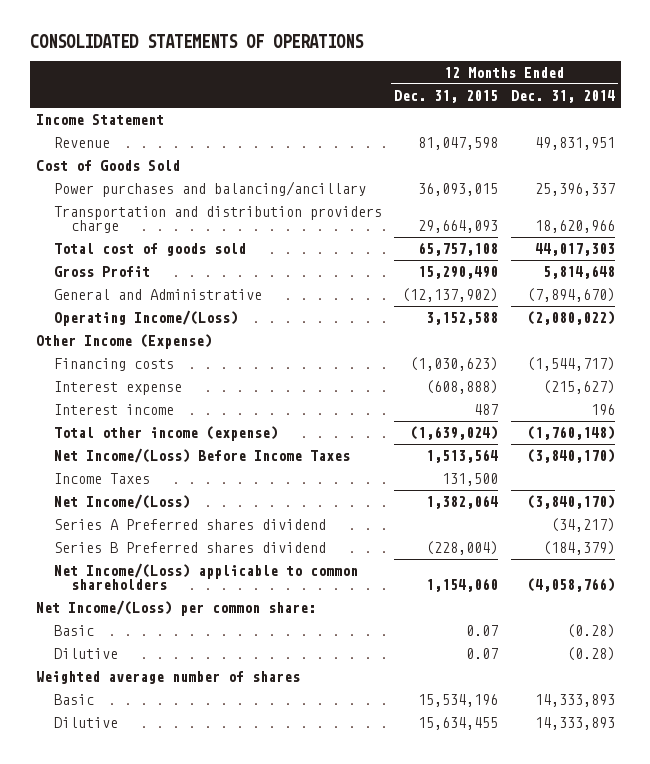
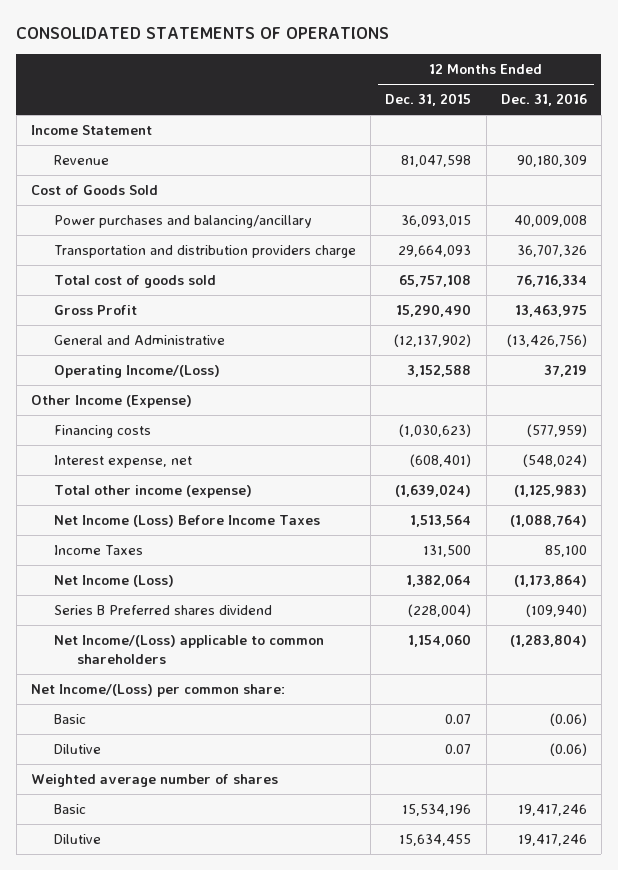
- | 12 Months Ended Dec. 31, 2015 | 12 Months Ended Dec. 31, 2014
+ | 12 Months Ended Dec. 31, 2015 | 12 Months Ended Dec. 31, 2016
- Interest expense | (608,888) | (215,627)
- Interest income | 487 | 196
+ Interest expense, net | (608,401) | (548,024)
- Net Income/(Loss) Before Income Taxes | 1,513,564 | (3,840,170)
+ Net Income (Loss) Before Income Taxes | 1,513,564 | (1,088,764)
- Net Income/(Loss) | 1,382,064 | (3,840,170)
- Series A Preferred shares dividend | | (34,217)
+ Net Income (Loss) | 1,382,064 | (1,173,864)

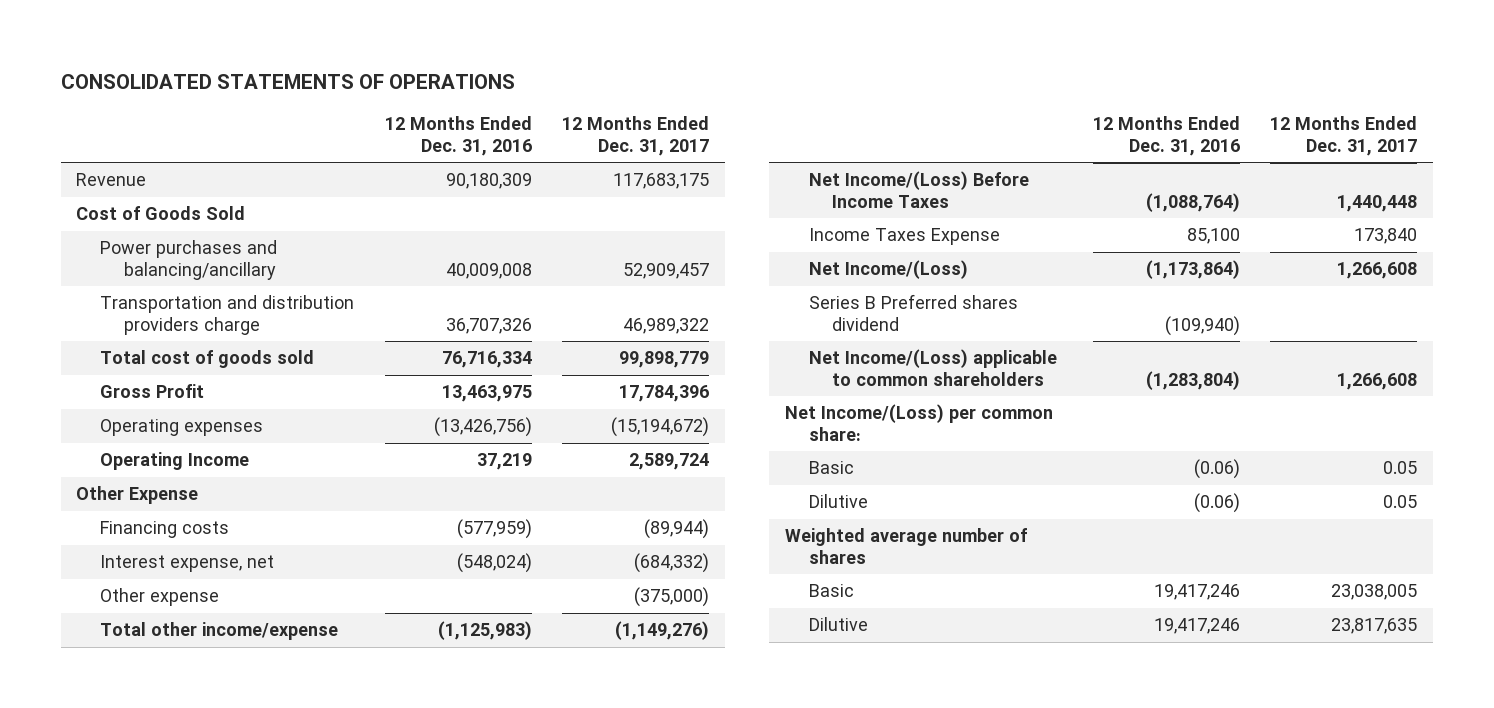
- | 12 Months Ended Dec. 31, 2015 | 12 Months Ended Dec. 31, 2016
+ | 12 Months Ended Dec. 31, 2016 | 12 Months Ended Dec. 31, 2017
- Income Statement
- General and Administrative | (12,137,902) | (13,426,756)
- Operating Income/(Loss) | 3,152,588 | 37,219
- Other Income (Expense)
+ Operating expenses | (13,426,756) | (15,194,672)
+ Operating Income | 37,219 | 2,589,724
+ Other Expense
- Total other income (expense) | (1,639,024) | (1,125,983)
- Net Income (Loss) Before Income Taxes | 1,513,564 | (1,088,764)
- Income Taxes | 131,500 | 85,100
- Net Income (Loss) | 1,382,064 | (1,173,864)
+ Other expense | | (375,000)
+ Total other income/expense | (1,125,983) | (1,149,276)
+ Net Income/(Loss) Before Income Taxes | (1,088,764) | 1,440,448
+ Income Taxes Expense | 85,100 | 173,840
+ Net Income/(Loss) | (1,173,864) | 1,266,608

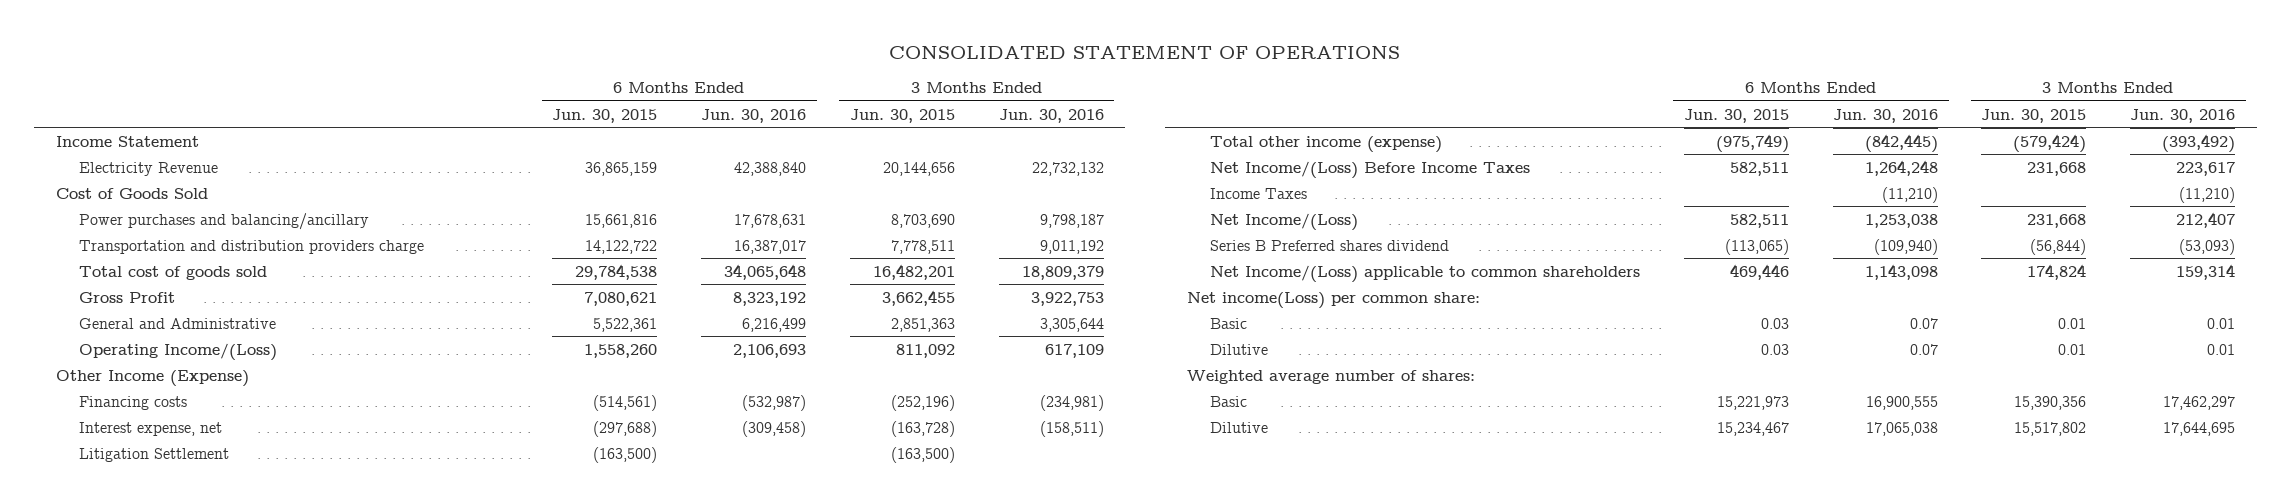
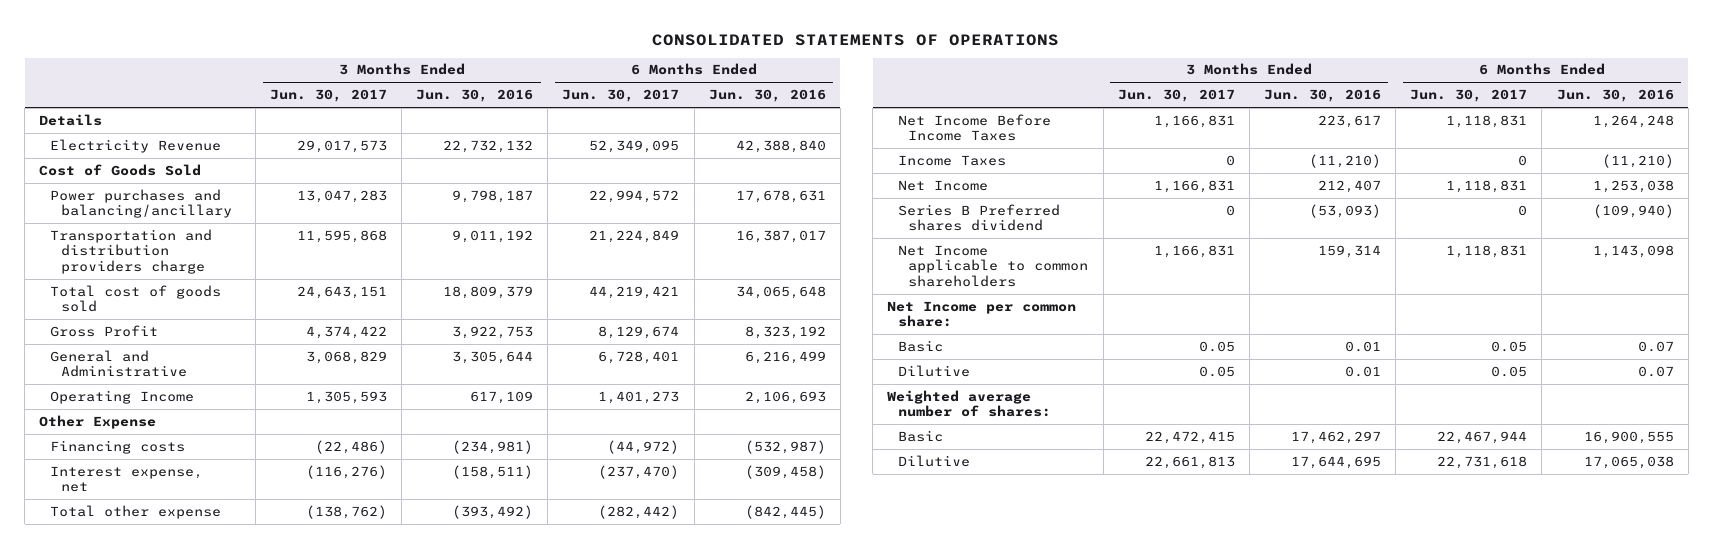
- CONSOLIDATED STATEMENT OF OPERATIONS
+ CONSOLIDATED STATEMENTS OF OPERATIONS
- | 6 Months Ended Jun. 30, 2015 | 6 Months Ended Jun. 30, 2016 | 3 Months Ended Jun. 30, 2015 | 3 Months Ended Jun. 30, 2016
+ | 3 Months Ended Jun. 30, 2017 | 3 Months Ended Jun. 30, 2016 | 6 Months Ended Jun. 30, 2017 | 6 Months Ended Jun. 30, 2016
- Income Statement
+ Details
- Operating Income/(Loss) | 1,558,260 | 2,106,693 | 811,092 | 617,109
- Other Income (Expense)
+ Operating Income | 1,305,593 | 617,109 | 1,401,273 | 2,106,693
+ Other Expense
- Litigation Settlement | (163,500) | | (163,500) |
- Total other income (expense) | (975,749) | (842,445) | (579,424) | (393,492)
- Net Income/(Loss) Before Income Taxes | 582,511 | 1,264,248 | 231,668 | 223,617
+ Total other expense | (138,762) | (393,492) | (282,442) | (842,445)
+ Net Income Before Income Taxes | 1,166,831 | 223,617 | 1,118,831 | 1,264,248
- Net Income/(Loss) | 582,511 | 1,253,038 | 231,668 | 212,407
+ Net Income | 1,166,831 | 212,407 | 1,118,831 | 1,253,038
- Net Income/(Loss) applicable to common shareholders | 469,446 | 1,143,098 | 174,824 | 159,314
- Net income(Loss) per common share:
+ Net Income applicable to common shareholders | 1,166,831 | 159,314 | 1,118,831 | 1,143,098
+ Net Income per common share:

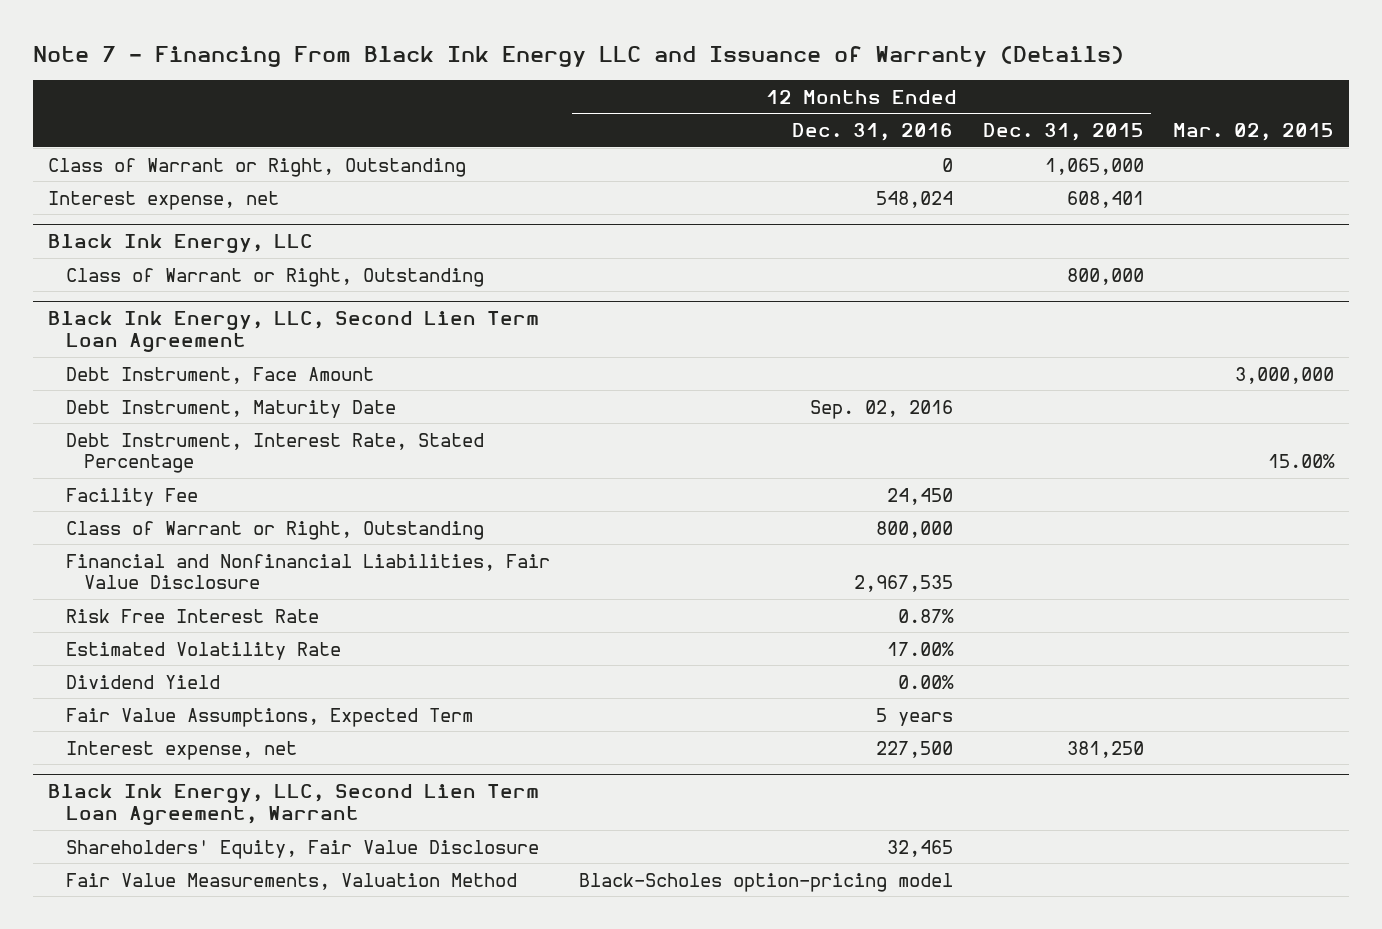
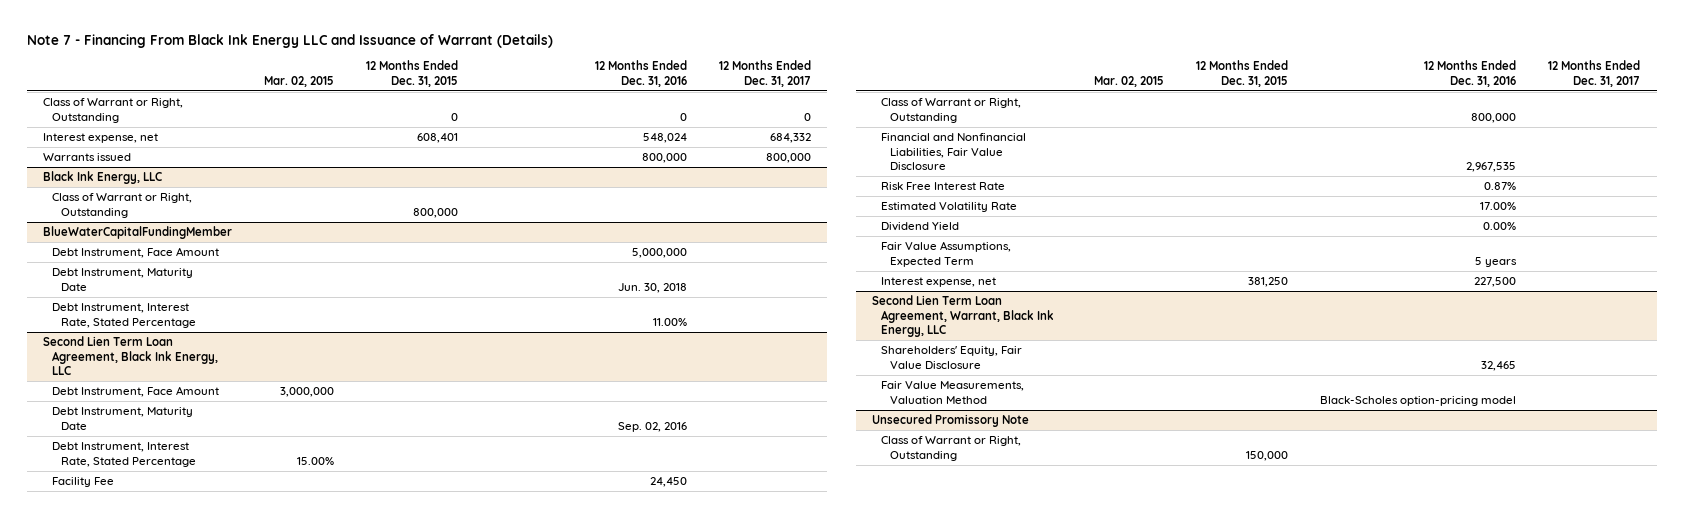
- Note 7 - Financing From Black Ink Energy LLC and Issuance of Warranty (Details)
+ Note 7 - Financing From Black Ink Energy LLC and Issuance of Warrant (Details)
- | 12 Months Ended Dec. 31, 2016 | 12 Months Ended Dec. 31, 2015 | Mar. 02, 2015
+ | Mar. 02, 2015 | 12 Months Ended Dec. 31, 2015 | 12 Months Ended Dec. 31, 2016 | 12 Months Ended Dec. 31, 2017
- Class of Warrant or Right, Outstanding | 0 | 1,065,000 |
+ Class of Warrant or Right, Outstanding | | 0 | 0 | 0
+ Warrants issued | | | 800,000 | 800,000
- Black Ink Energy, LLC, Second Lien Term Loan Agreement
+ BlueWaterCapitalFundingMember
+ Debt Instrument, Face Amount | | | 5,000,000 |
+ Debt Instrument, Maturity Date | | | Jun. 30, 2018 |
+ Debt Instrument, Interest Rate, Stated Percentage | | | 11.00% |
+ Second Lien Term Loan Agreement, Black Ink Energy, LLC
- Black Ink Energy, LLC, Second Lien Term Loan Agreement, Warrant
+ Second Lien Term Loan Agreement, Warrant, Black Ink Energy, LLC
+ Unsecured Promissory Note
+ Class of Warrant or Right, Outstanding | | 150,000 | |

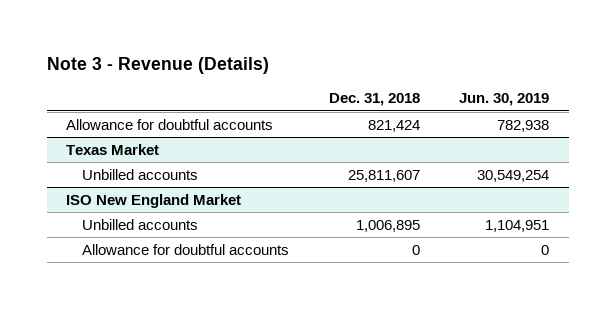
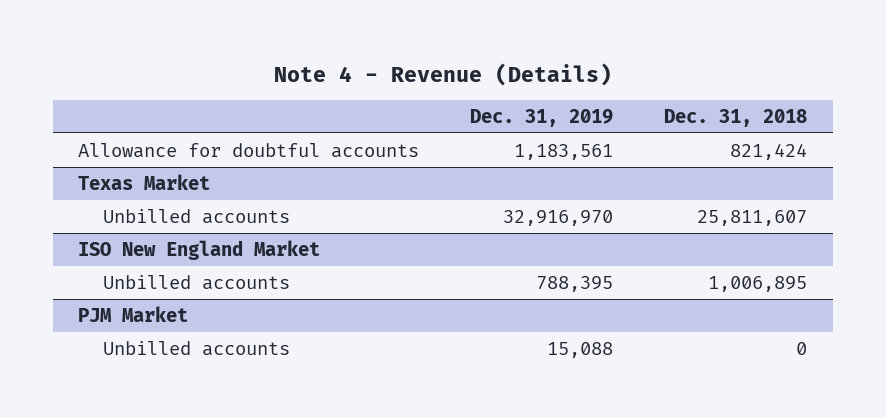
- Note 3 - Revenue (Details)
+ Note 4 - Revenue (Details)
- | Dec. 31, 2018 | Jun. 30, 2019
+ | Dec. 31, 2019 | Dec. 31, 2018
@ ISO New England Market
- Allowance for doubtful accounts | 0 | 0
+ PJM Market
+ Unbilled accounts | 15,088 | 0

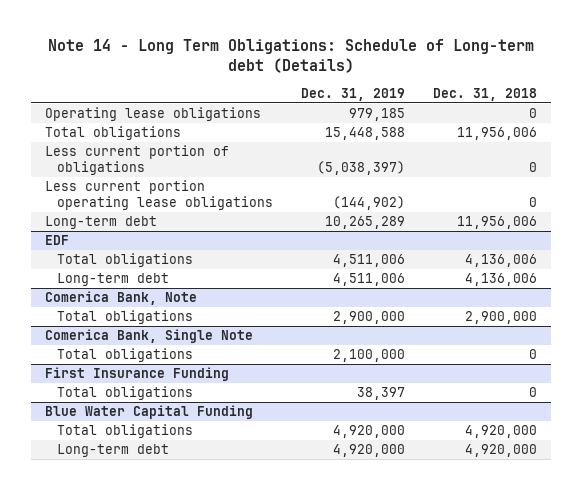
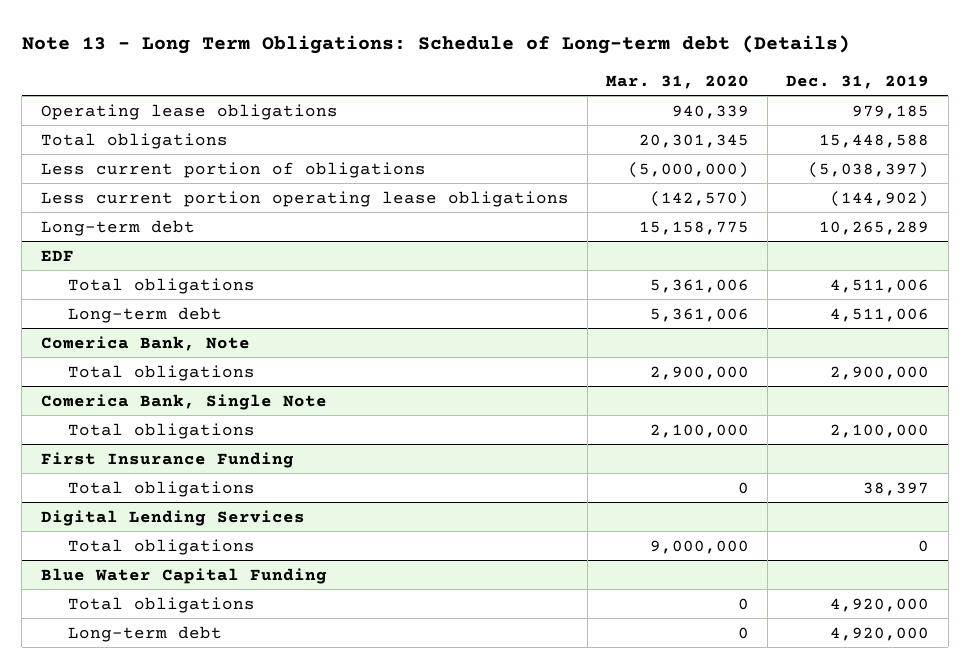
- Note 14 - Long Term Obligations: Schedule of Long-term debt (Details)
+ Note 13 - Long Term Obligations: Schedule of Long-term debt (Details)
- | Dec. 31, 2019 | Dec. 31, 2018
+ | Mar. 31, 2020 | Dec. 31, 2019
+ Digital Lending Services
+ Total obligations | 9,000,000 | 0

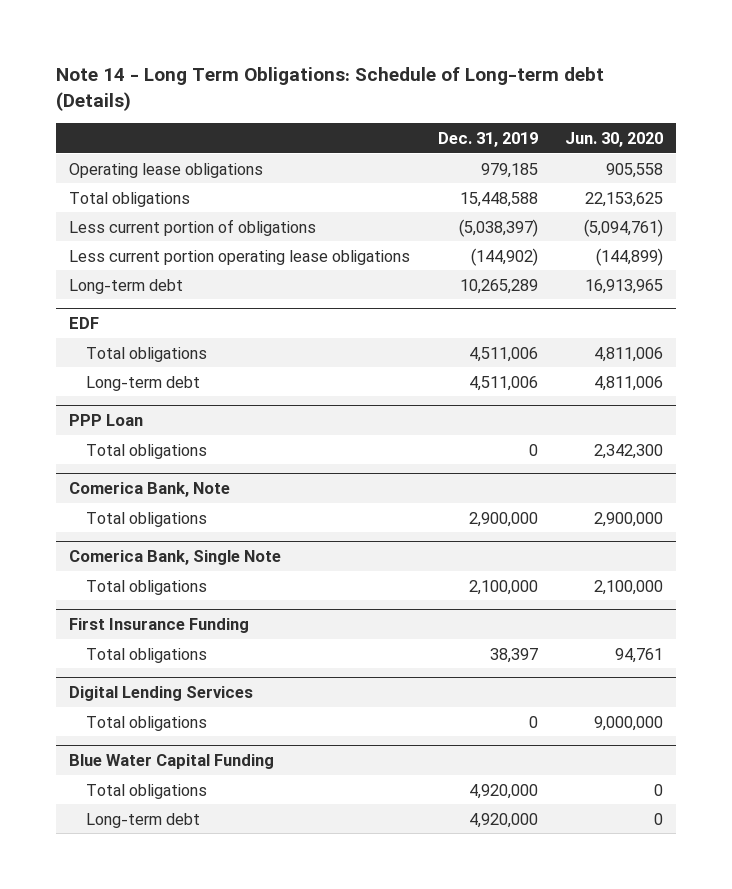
- Note 13 - Long Term Obligations: Schedule of Long-term debt (Details)
+ Note 14 - Long Term Obligations: Schedule of Long-term debt (Details)
- | Mar. 31, 2020 | Dec. 31, 2019
+ | Dec. 31, 2019 | Jun. 30, 2020
+ PPP Loan
+ Total obligations | 0 | 2,342,300

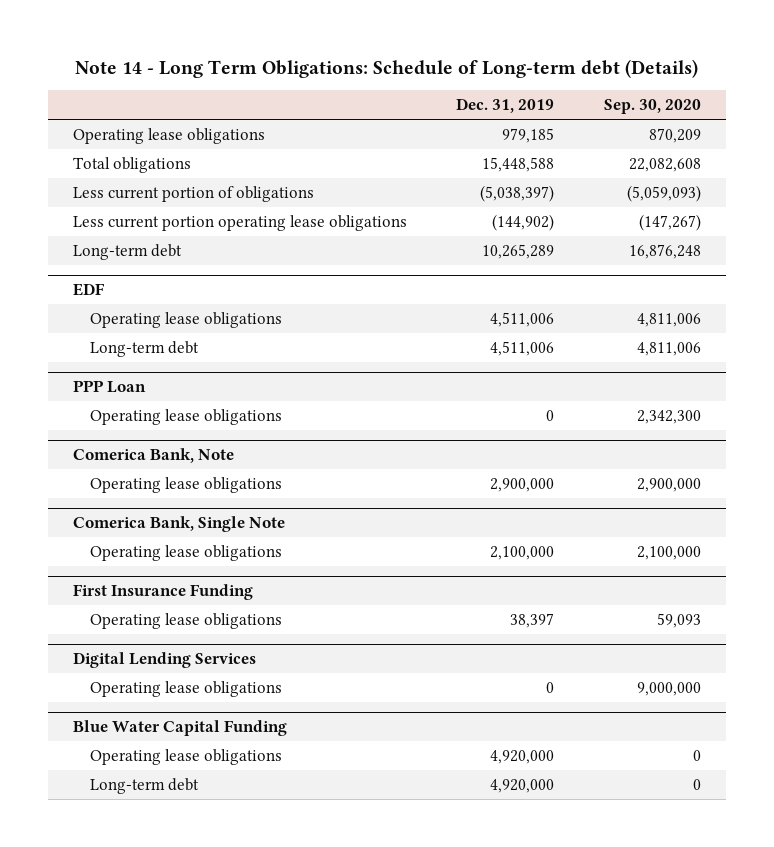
- | Dec. 31, 2019 | Jun. 30, 2020
+ | Dec. 31, 2019 | Sep. 30, 2020
@ EDF
- Total obligations | 4,511,006 | 4,811,006
+ Operating lease obligations | 4,511,006 | 4,811,006
@ PPP Loan
- Total obligations | 0 | 2,342,300
+ Operating lease obligations | 0 | 2,342,300
@ Comerica Bank, Note
- Total obligations | 2,900,000 | 2,900,000
+ Operating lease obligations | 2,900,000 | 2,900,000
@ Comerica Bank, Single Note
- Total obligations | 2,100,000 | 2,100,000
+ Operating lease obligations | 2,100,000 | 2,100,000
@ First Insurance Funding
- Total obligations | 38,397 | 94,761
+ Operating lease obligations | 38,397 | 59,093
@ Digital Lending Services
- Total obligations | 0 | 9,000,000
+ Operating lease obligations | 0 | 9,000,000
@ Blue Water Capital Funding
- Total obligations | 4,920,000 | 0
+ Operating lease obligations | 4,920,000 | 0

